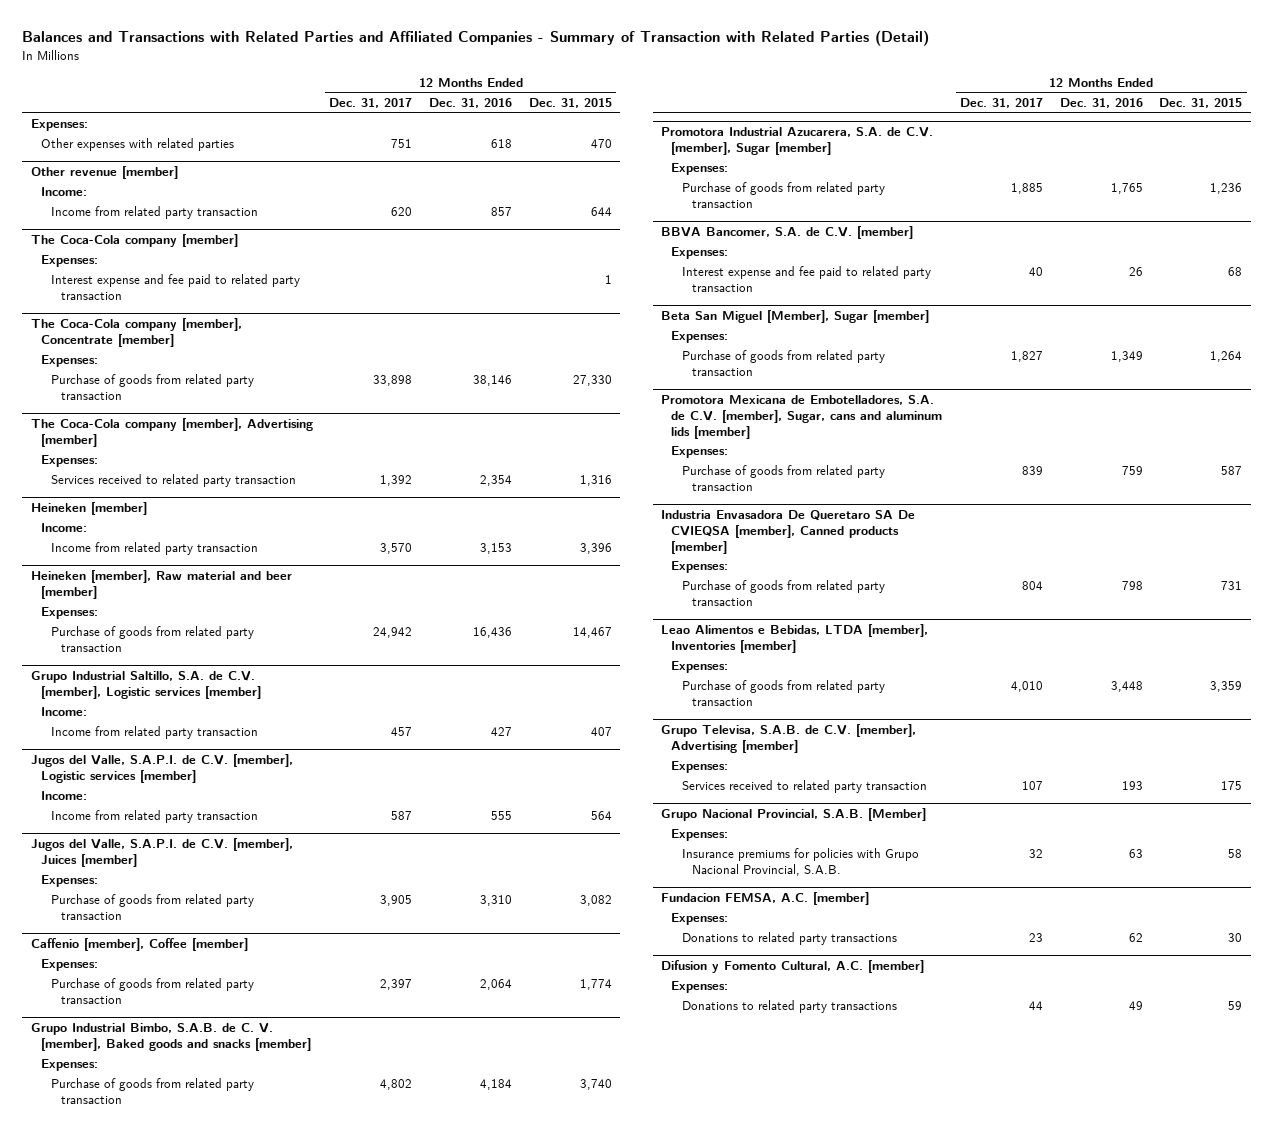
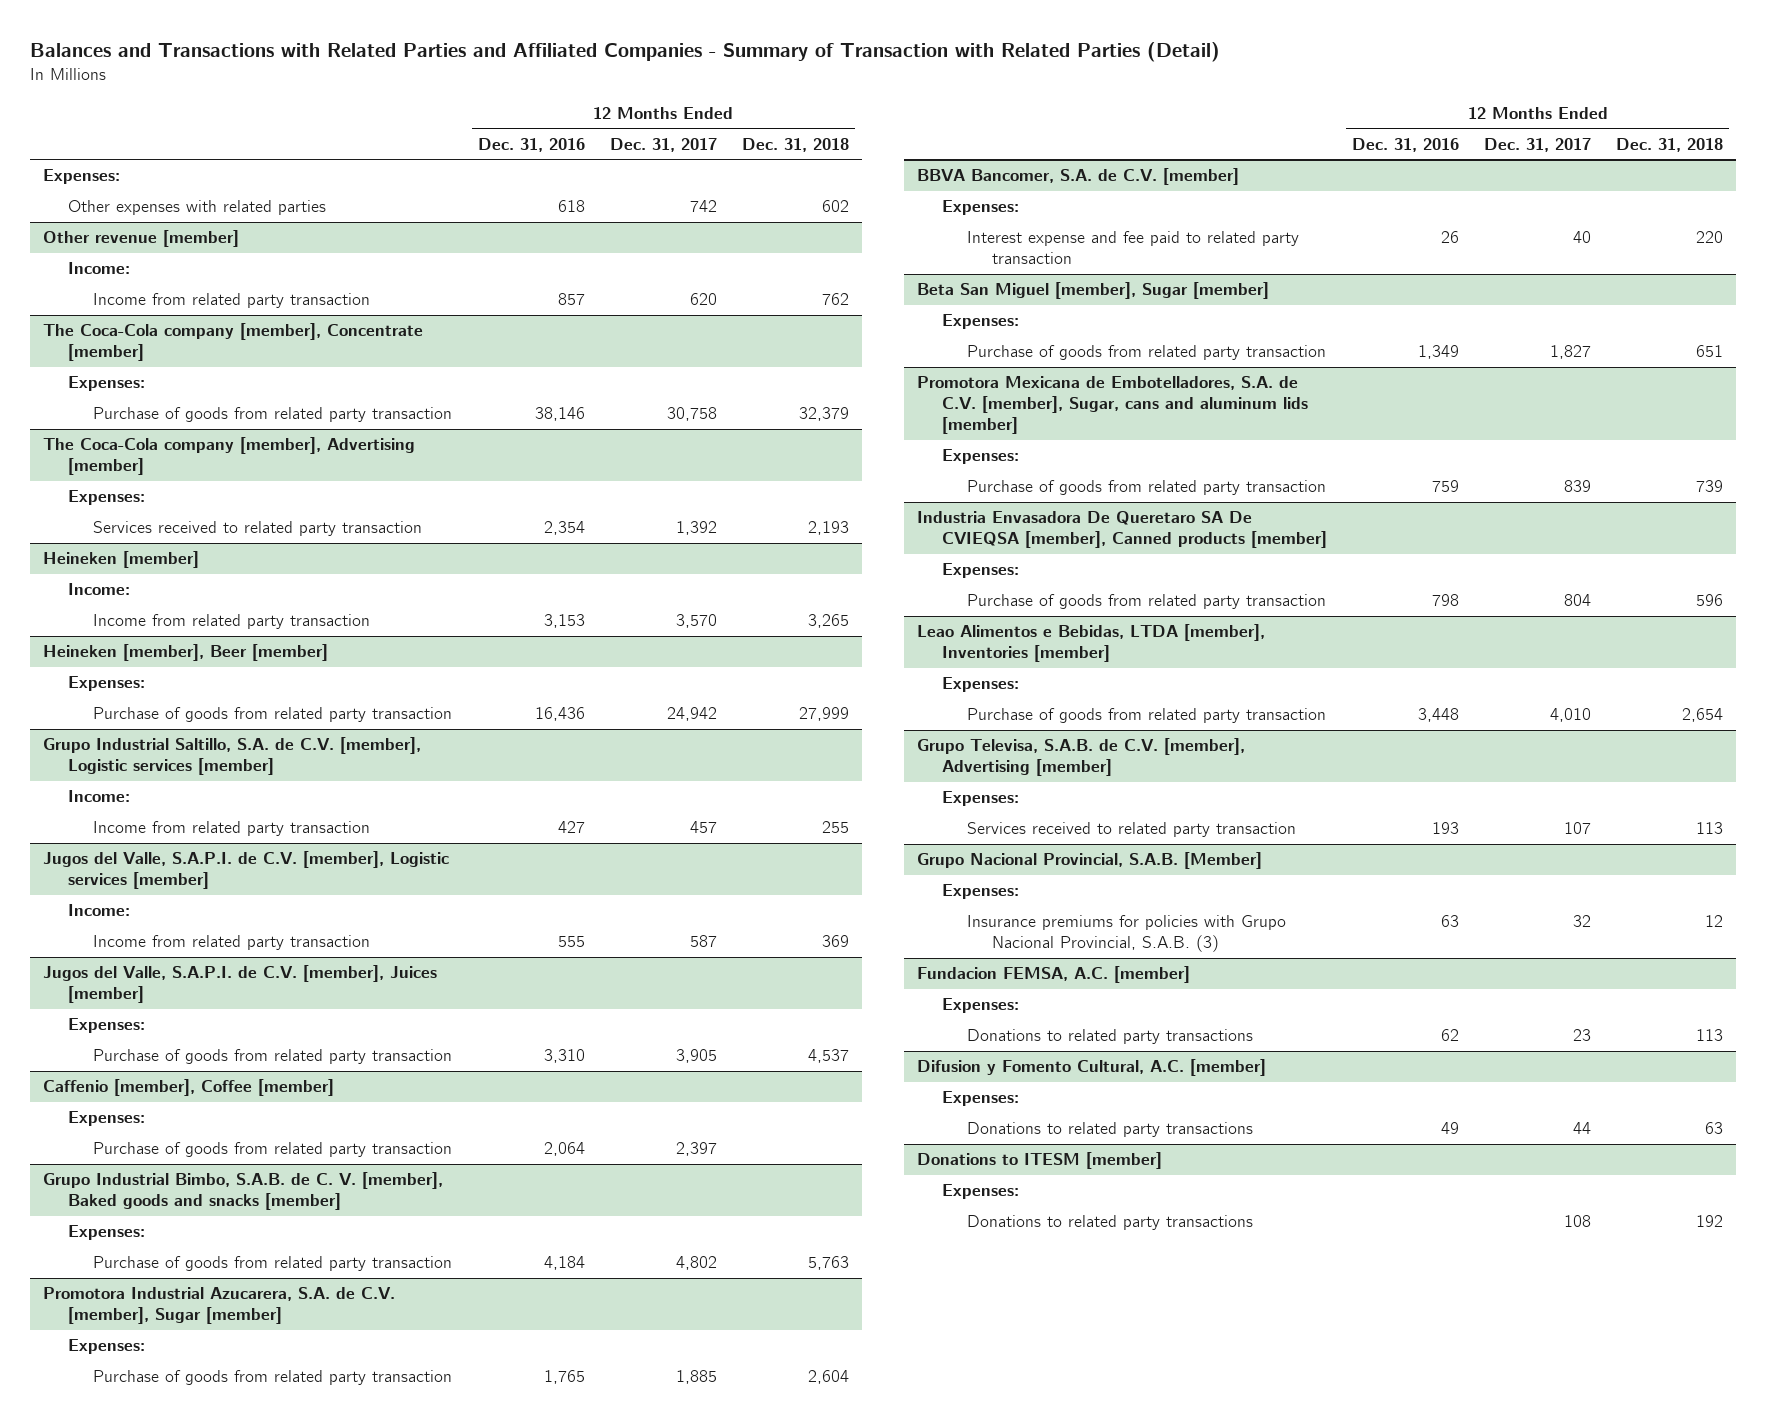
- | 12 Months Ended Dec. 31, 2017 | 12 Months Ended Dec. 31, 2016 | 12 Months Ended Dec. 31, 2015
+ | 12 Months Ended Dec. 31, 2016 | 12 Months Ended Dec. 31, 2017 | 12 Months Ended Dec. 31, 2018
- Other expenses with related parties | 751 | 618 | 470
+ Other expenses with related parties | 618 | 742 | 602
- The Coca-Cola company [member]
- Expenses:
- Interest expense and fee paid to related party transaction | | | 1
@ The Coca-Cola company [member], Concentrate [member]
- Purchase of goods from related party transaction | 33,898 | 38,146 | 27,330
+ Purchase of goods from related party transaction | 38,146 | 30,758 | 32,379
- Heineken [member], Raw material and beer [member]
+ Heineken [member], Beer [member]
- Beta San Miguel [Member], Sugar [member]
+ Beta San Miguel [member], Sugar [member]
@ Grupo Nacional Provincial, S.A.B. [Member]
- Insurance premiums for policies with Grupo Nacional Provincial, S.A.B. | 32 | 63 | 58
+ Insurance premiums for policies with Grupo Nacional Provincial, S.A.B. (3) | 63 | 32 | 12
+ Donations to ITESM [member]
+ Expenses:
+ Donations to related party transactions | | 108 | 192

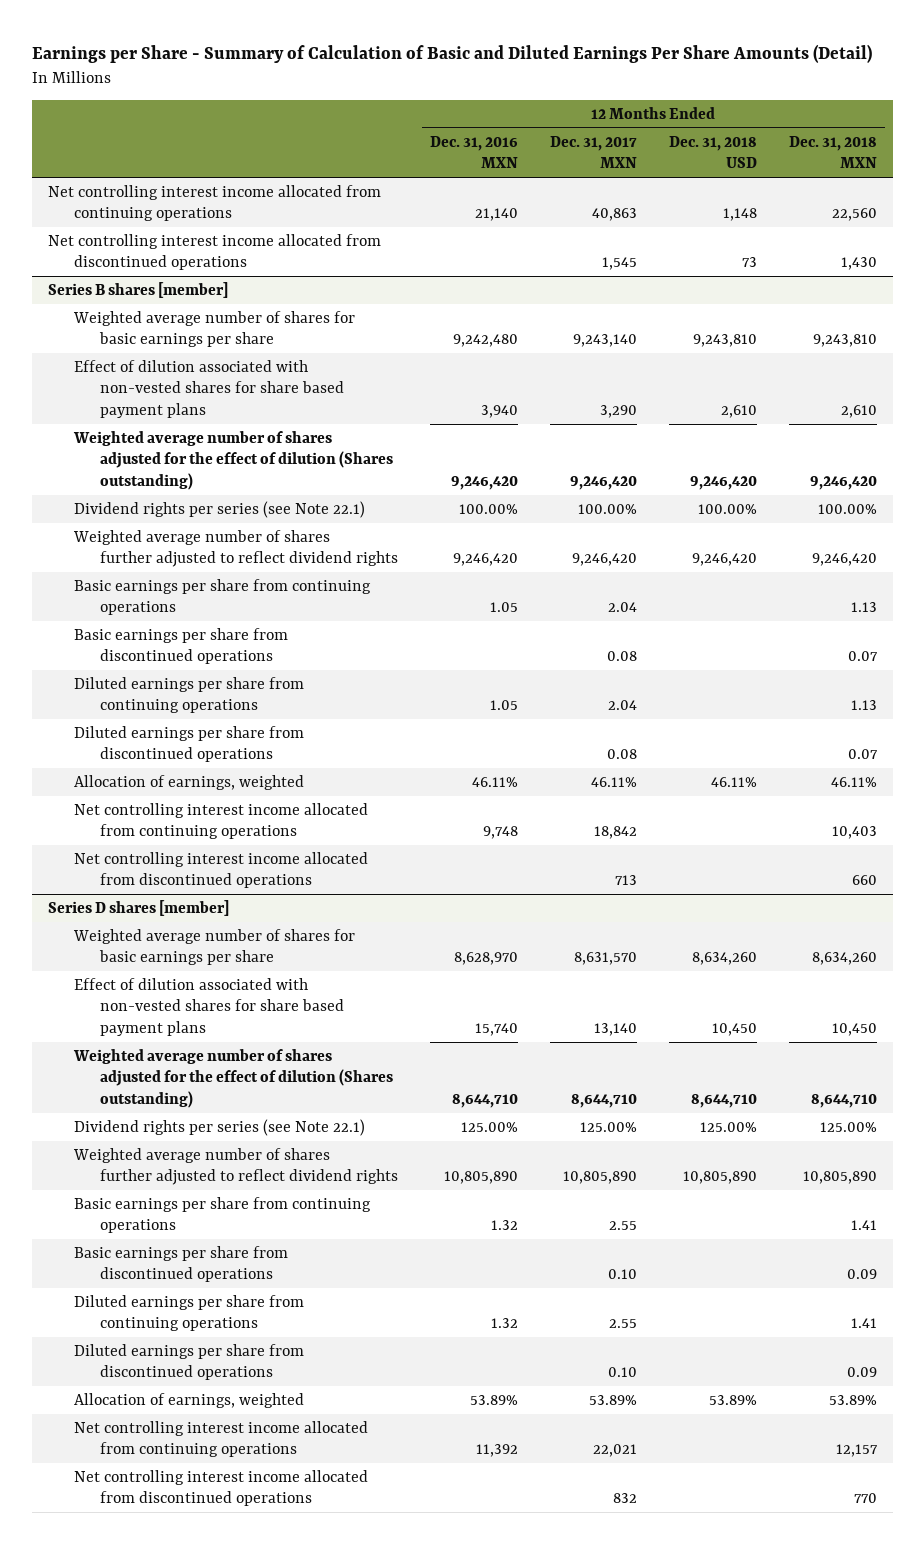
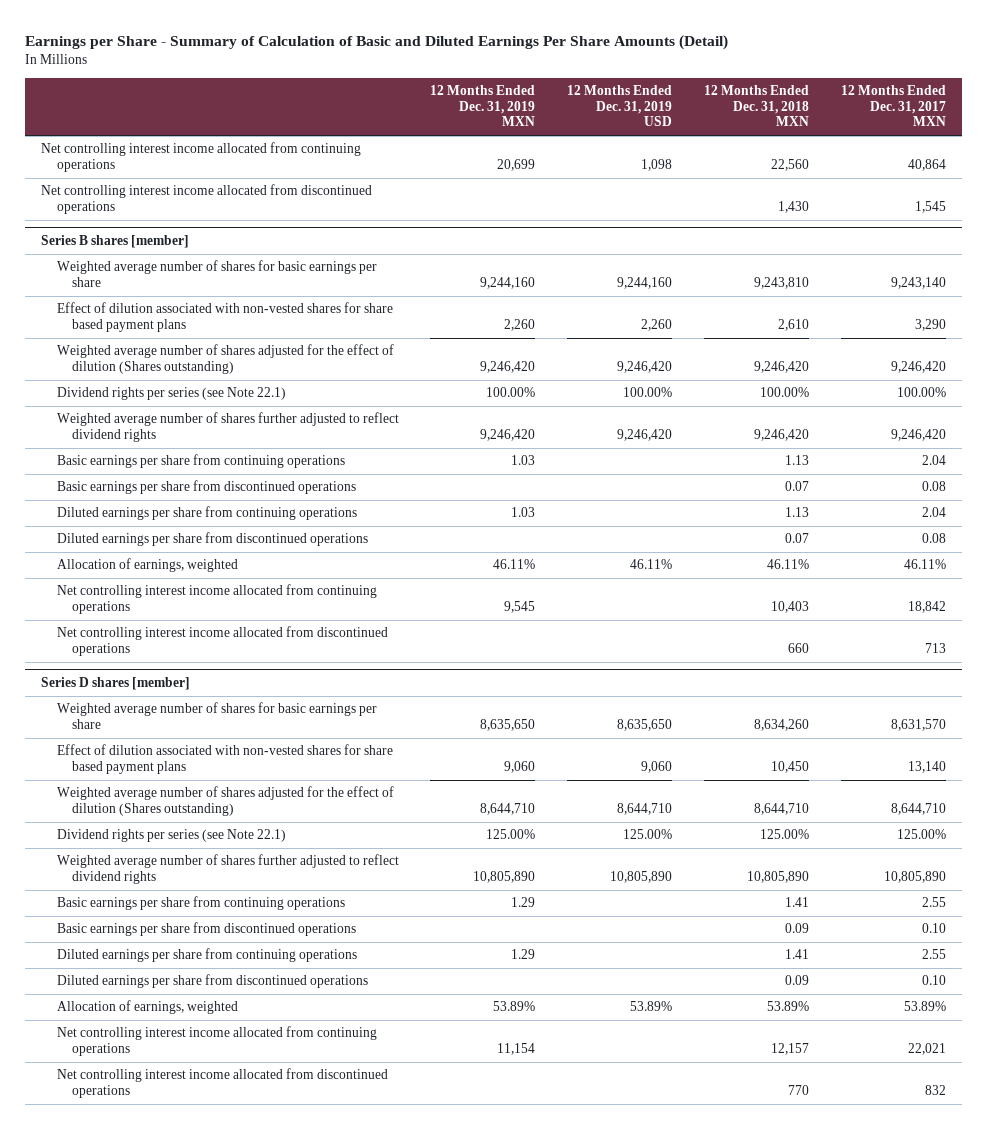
- | 12 Months Ended Dec. 31, 2016 MXN | 12 Months Ended Dec. 31, 2017 MXN | 12 Months Ended Dec. 31, 2018 USD | 12 Months Ended Dec. 31, 2018 MXN
+ | 12 Months Ended Dec. 31, 2019 MXN | 12 Months Ended Dec. 31, 2019 USD | 12 Months Ended Dec. 31, 2018 MXN | 12 Months Ended Dec. 31, 2017 MXN
- Net controlling interest income allocated from continuing operations | 21,140 | 40,863 | 1,148 | 22,560
+ Net controlling interest income allocated from continuing operations | 20,699 | 1,098 | 22,560 | 40,864

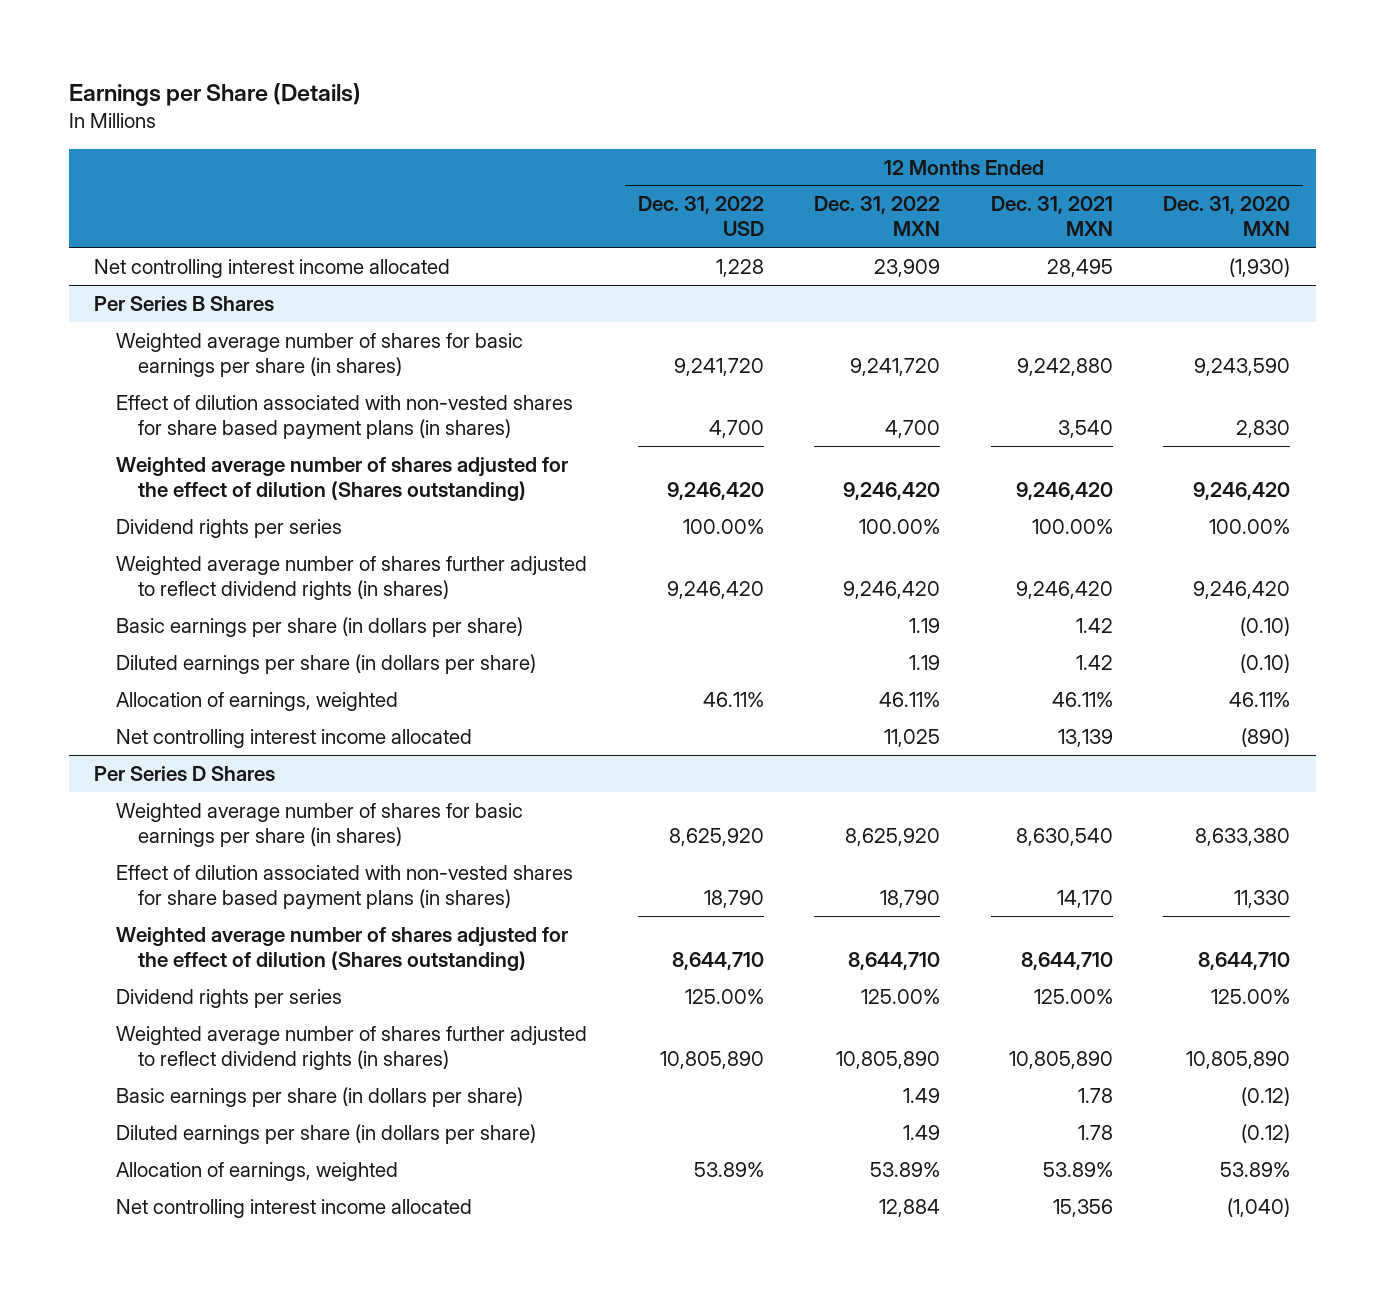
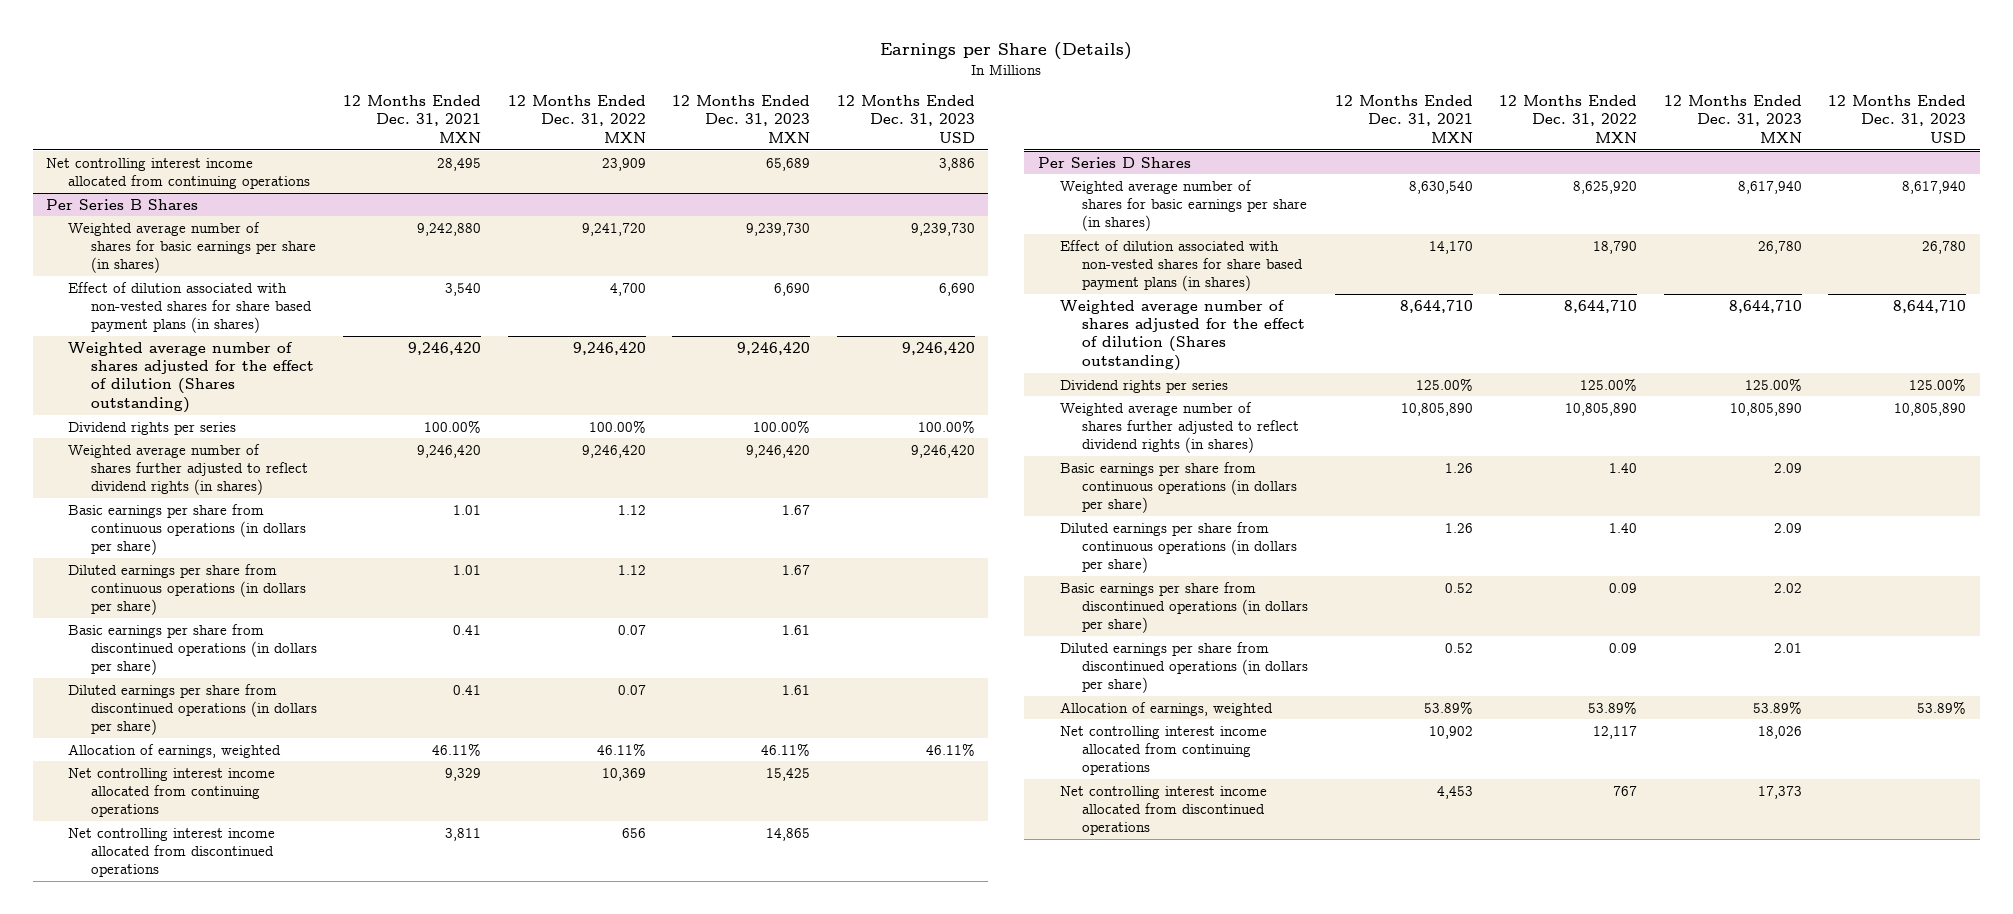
- | 12 Months Ended Dec. 31, 2022 USD | 12 Months Ended Dec. 31, 2022 MXN | 12 Months Ended Dec. 31, 2021 MXN | 12 Months Ended Dec. 31, 2020 MXN
+ | 12 Months Ended Dec. 31, 2021 MXN | 12 Months Ended Dec. 31, 2022 MXN | 12 Months Ended Dec. 31, 2023 MXN | 12 Months Ended Dec. 31, 2023 USD
- Net controlling interest income allocated | 1,228 | 23,909 | 28,495 | (1,930)
+ Net controlling interest income allocated from continuing operations | 28,495 | 23,909 | 65,689 | 3,886
@ Per Series B Shares
- Basic earnings per share (in dollars per share) | | 1.19 | 1.42 | (0.10)
- Diluted earnings per share (in dollars per share) | | 1.19 | 1.42 | (0.10)
+ Basic earnings per share from continuous operations (in dollars per share) | 1.01 | 1.12 | 1.67 |
+ Diluted earnings per share from continuous operations (in dollars per share) | 1.01 | 1.12 | 1.67 |
+ Basic earnings per share from discontinued operations (in dollars per share) | 0.41 | 0.07 | 1.61 |
+ Diluted earnings per share from discontinued operations (in dollars per share) | 0.41 | 0.07 | 1.61 |
- Net controlling interest income allocated | | 11,025 | 13,139 | (890)
+ Net controlling interest income allocated from continuing operations | 9,329 | 10,369 | 15,425 |
+ Net controlling interest income allocated from discontinued operations | 3,811 | 656 | 14,865 |
@ Per Series D Shares
- Basic earnings per share (in dollars per share) | | 1.49 | 1.78 | (0.12)
- Diluted earnings per share (in dollars per share) | | 1.49 | 1.78 | (0.12)
+ Basic earnings per share from continuous operations (in dollars per share) | 1.26 | 1.40 | 2.09 |
+ Diluted earnings per share from continuous operations (in dollars per share) | 1.26 | 1.40 | 2.09 |
+ Basic earnings per share from discontinued operations (in dollars per share) | 0.52 | 0.09 | 2.02 |
+ Diluted earnings per share from discontinued operations (in dollars per share) | 0.52 | 0.09 | 2.01 |
- Net controlling interest income allocated | | 12,884 | 15,356 | (1,040)
+ Net controlling interest income allocated from continuing operations | 10,902 | 12,117 | 18,026 |
+ Net controlling interest income allocated from discontinued operations | 4,453 | 767 | 17,373 |

